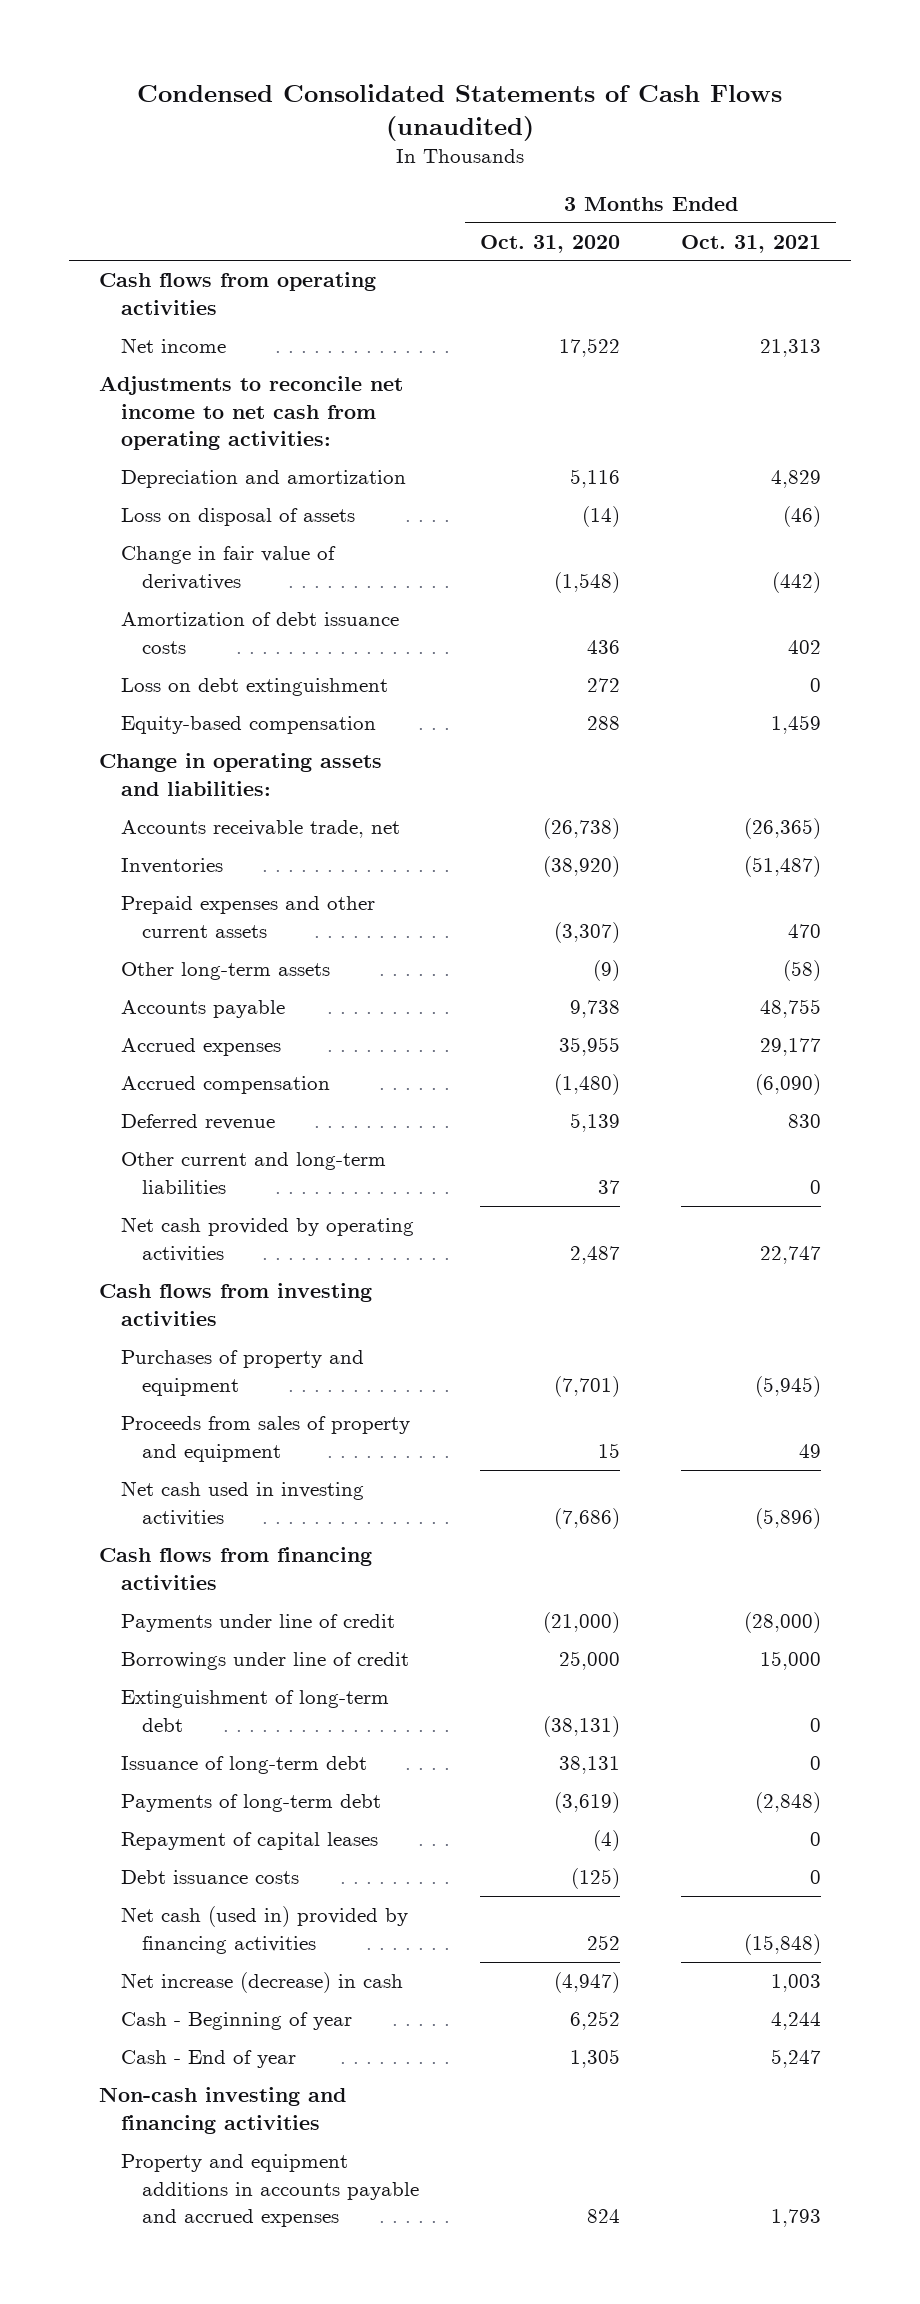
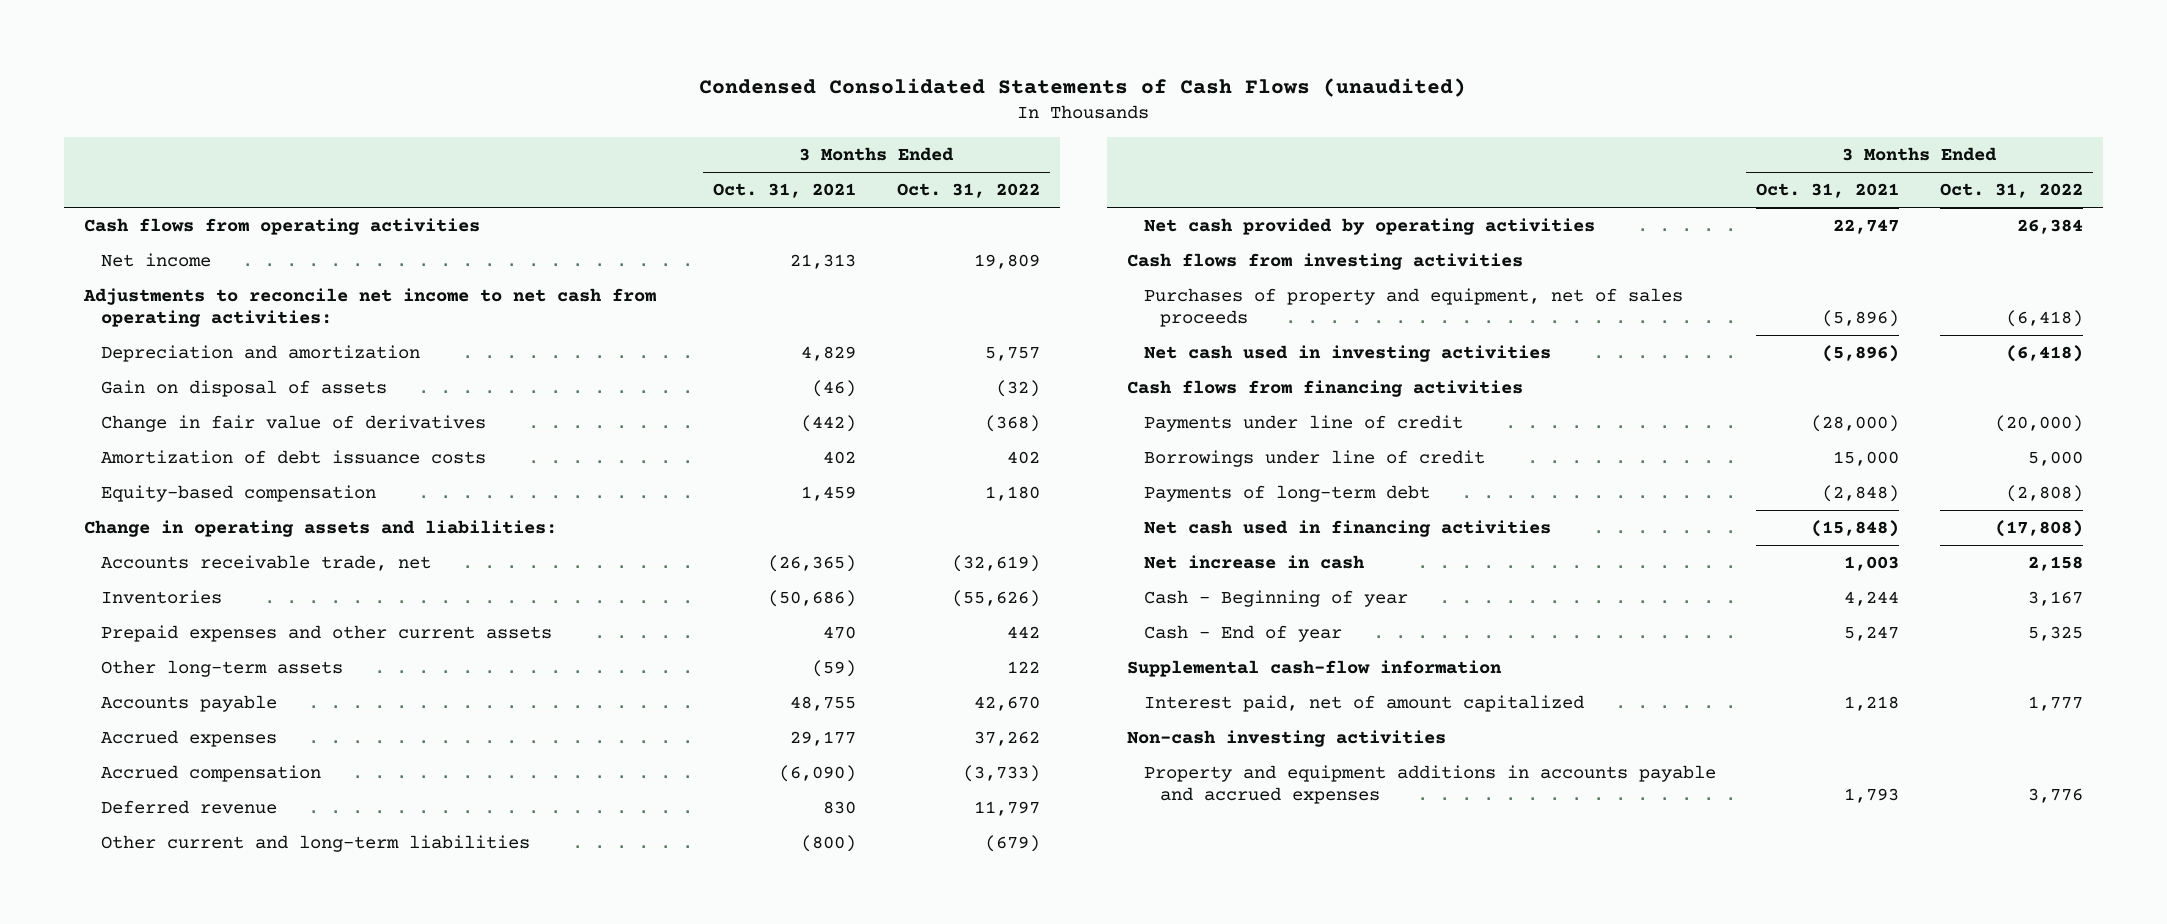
- | 3 Months Ended Oct. 31, 2020 | 3 Months Ended Oct. 31, 2021
+ | 3 Months Ended Oct. 31, 2021 | 3 Months Ended Oct. 31, 2022
- Loss on disposal of assets | (14) | (46)
+ Gain on disposal of assets | (46) | (32)
- Loss on debt extinguishment | 272 | 0
- Inventories | (38,920) | (51,487)
+ Inventories | (50,686) | (55,626)
- Other long-term assets | (9) | (58)
+ Other long-term assets | (59) | 122
- Other current and long-term liabilities | 37 | 0
+ Other current and long-term liabilities | (800) | (679)
- Purchases of property and equipment | (7,701) | (5,945)
- Proceeds from sales of property and equipment | 15 | 49
+ Purchases of property and equipment, net of sales proceeds | (5,896) | (6,418)
- Extinguishment of long-term debt | (38,131) | 0
- Issuance of long-term debt | 38,131 | 0
- Repayment of capital leases | (4) | 0
- Debt issuance costs | (125) | 0
- Net cash (used in) provided by financing activities | 252 | (15,848)
- Net increase (decrease) in cash | (4,947) | 1,003
+ Net cash used in financing activities | (15,848) | (17,808)
+ Net increase in cash | 1,003 | 2,158
- Non-cash investing and financing activities
+ Supplemental cash-flow information
+ Interest paid, net of amount capitalized | 1,218 | 1,777
+ Non-cash investing activities

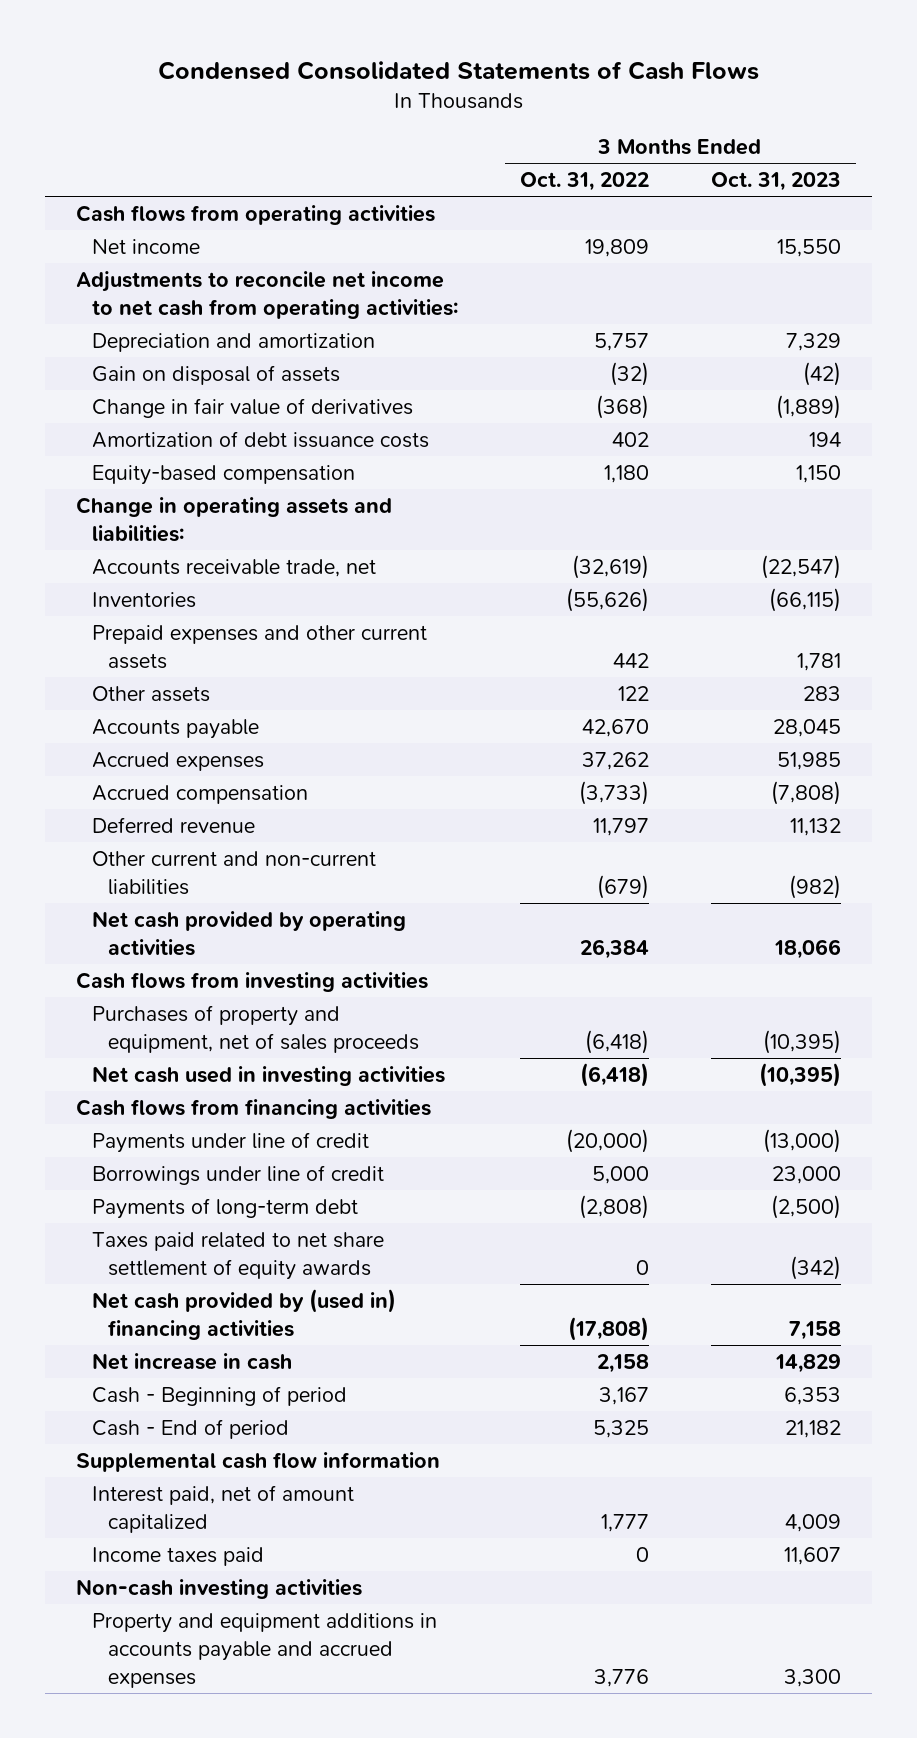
- Condensed Consolidated Statements of Cash Flows (unaudited)
+ Condensed Consolidated Statements of Cash Flows
- | 3 Months Ended Oct. 31, 2021 | 3 Months Ended Oct. 31, 2022
+ | 3 Months Ended Oct. 31, 2022 | 3 Months Ended Oct. 31, 2023
- Other long-term assets | (59) | 122
+ Other assets | 122 | 283
- Other current and long-term liabilities | (800) | (679)
+ Other current and non-current liabilities | (679) | (982)
- Net cash used in financing activities | (15,848) | (17,808)
+ Taxes paid related to net share settlement of equity awards | 0 | (342)
+ Net cash provided by (used in) financing activities | (17,808) | 7,158
- Cash - Beginning of year | 4,244 | 3,167
- Cash - End of year | 5,247 | 5,325
- Supplemental cash-flow information
+ Cash - Beginning of period | 3,167 | 6,353
+ Cash - End of period | 5,325 | 21,182
+ Supplemental cash flow information
+ Income taxes paid | 0 | 11,607

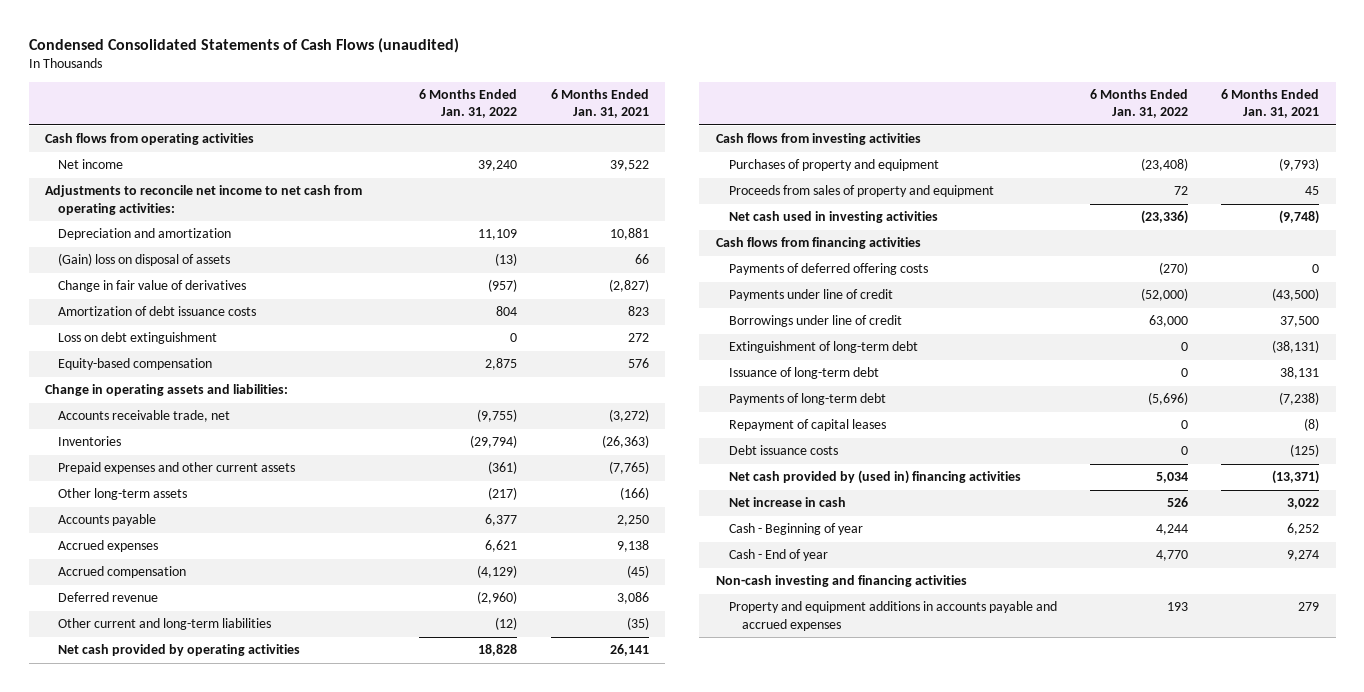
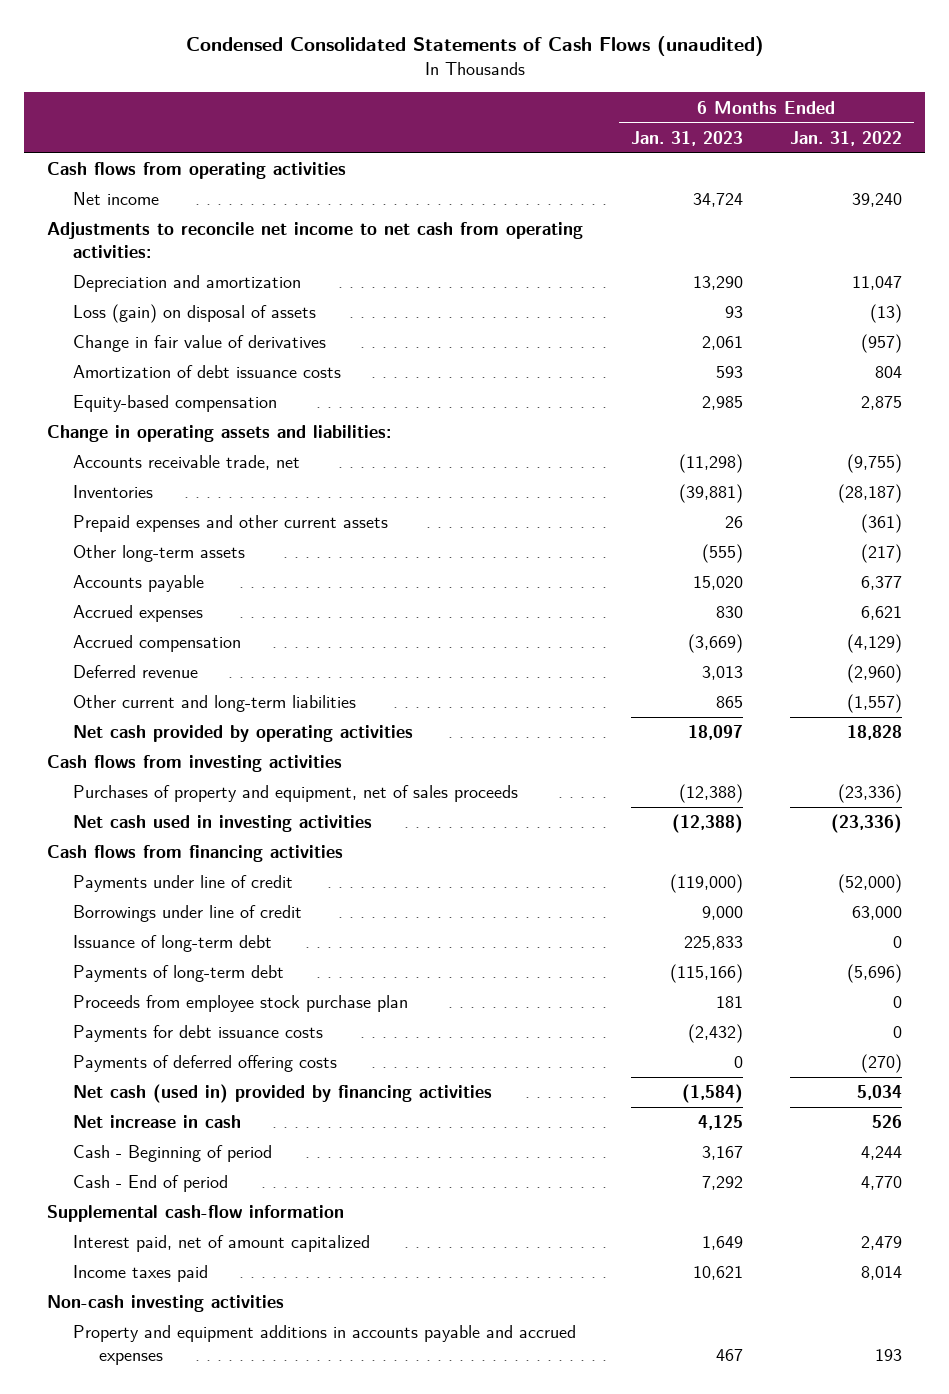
- | 6 Months Ended Jan. 31, 2022 | 6 Months Ended Jan. 31, 2021
+ | 6 Months Ended Jan. 31, 2023 | 6 Months Ended Jan. 31, 2022
- Depreciation and amortization | 11,109 | 10,881
- (Gain) loss on disposal of assets | (13) | 66
+ Depreciation and amortization | 13,290 | 11,047
+ Loss (gain) on disposal of assets | 93 | (13)
- Loss on debt extinguishment | 0 | 272
- Inventories | (29,794) | (26,363)
+ Inventories | (39,881) | (28,187)
- Other current and long-term liabilities | (12) | (35)
+ Other current and long-term liabilities | 865 | (1,557)
- Purchases of property and equipment | (23,408) | (9,793)
- Proceeds from sales of property and equipment | 72 | 45
+ Purchases of property and equipment, net of sales proceeds | (12,388) | (23,336)
- Extinguishment of long-term debt | 0 | (38,131)
- Repayment of capital leases | 0 | (8)
- Debt issuance costs | 0 | (125)
- Net cash provided by (used in) financing activities | 5,034 | (13,371)
+ Proceeds from employee stock purchase plan | 181 | 0
+ Payments for debt issuance costs | (2,432) | 0
moved down: Payments of deferred offering costs | 0 | (270)
+ Net cash (used in) provided by financing activities | (1,584) | 5,034
- Cash - Beginning of year | 4,244 | 6,252
- Cash - End of year | 4,770 | 9,274
- Non-cash investing and financing activities
+ Cash - Beginning of period | 3,167 | 4,244
+ Cash - End of period | 7,292 | 4,770
+ Supplemental cash-flow information
+ Interest paid, net of amount capitalized | 1,649 | 2,479
+ Income taxes paid | 10,621 | 8,014
+ Non-cash investing activities

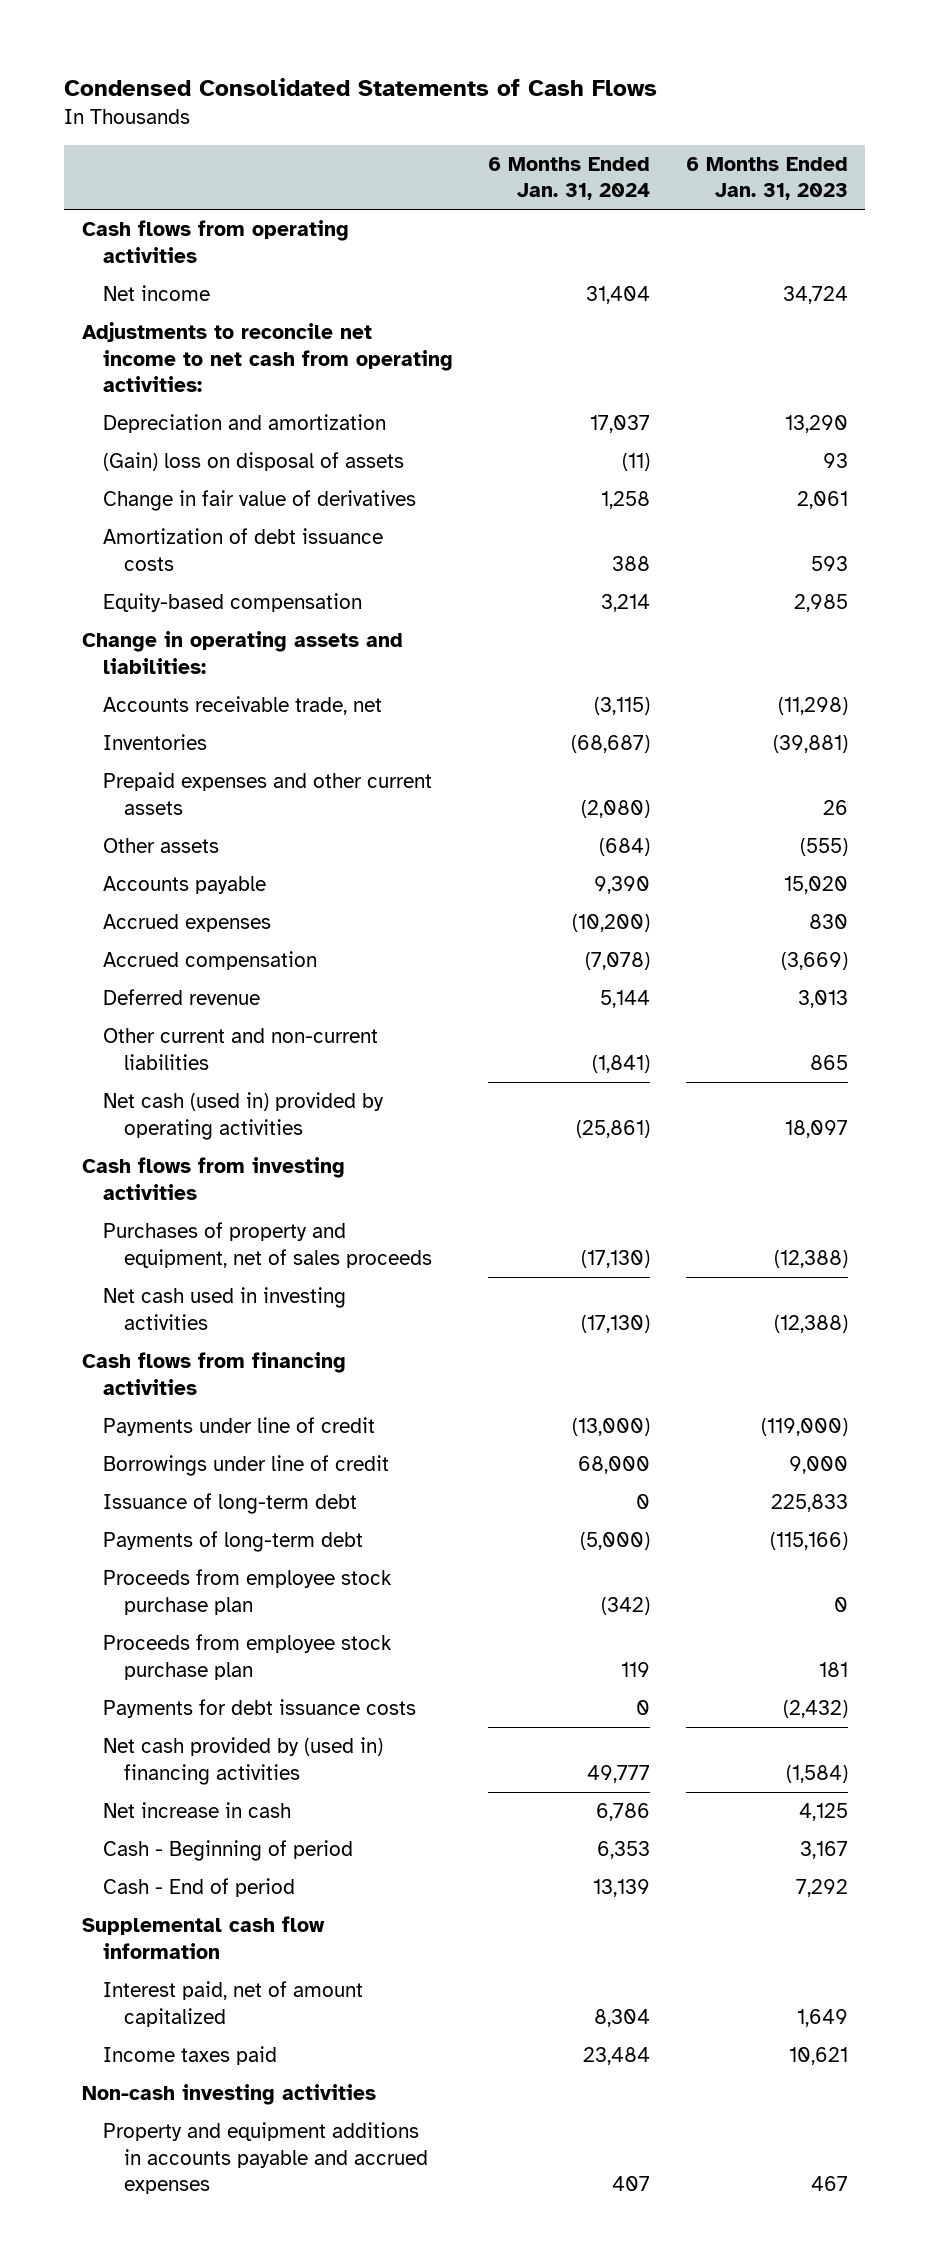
- Condensed Consolidated Statements of Cash Flows (unaudited)
+ Condensed Consolidated Statements of Cash Flows
- | 6 Months Ended Jan. 31, 2023 | 6 Months Ended Jan. 31, 2022
+ | 6 Months Ended Jan. 31, 2024 | 6 Months Ended Jan. 31, 2023
- Loss (gain) on disposal of assets | 93 | (13)
+ (Gain) loss on disposal of assets | (11) | 93
- Other long-term assets | (555) | (217)
+ Other assets | (684) | (555)
- Other current and long-term liabilities | 865 | (1,557)
- Net cash provided by operating activities | 18,097 | 18,828
+ Other current and non-current liabilities | (1,841) | 865
+ Net cash (used in) provided by operating activities | (25,861) | 18,097
+ Proceeds from employee stock purchase plan | (342) | 0
- Payments of deferred offering costs | 0 | (270)
- Net cash (used in) provided by financing activities | (1,584) | 5,034
+ Net cash provided by (used in) financing activities | 49,777 | (1,584)
- Supplemental cash-flow information
+ Supplemental cash flow information

